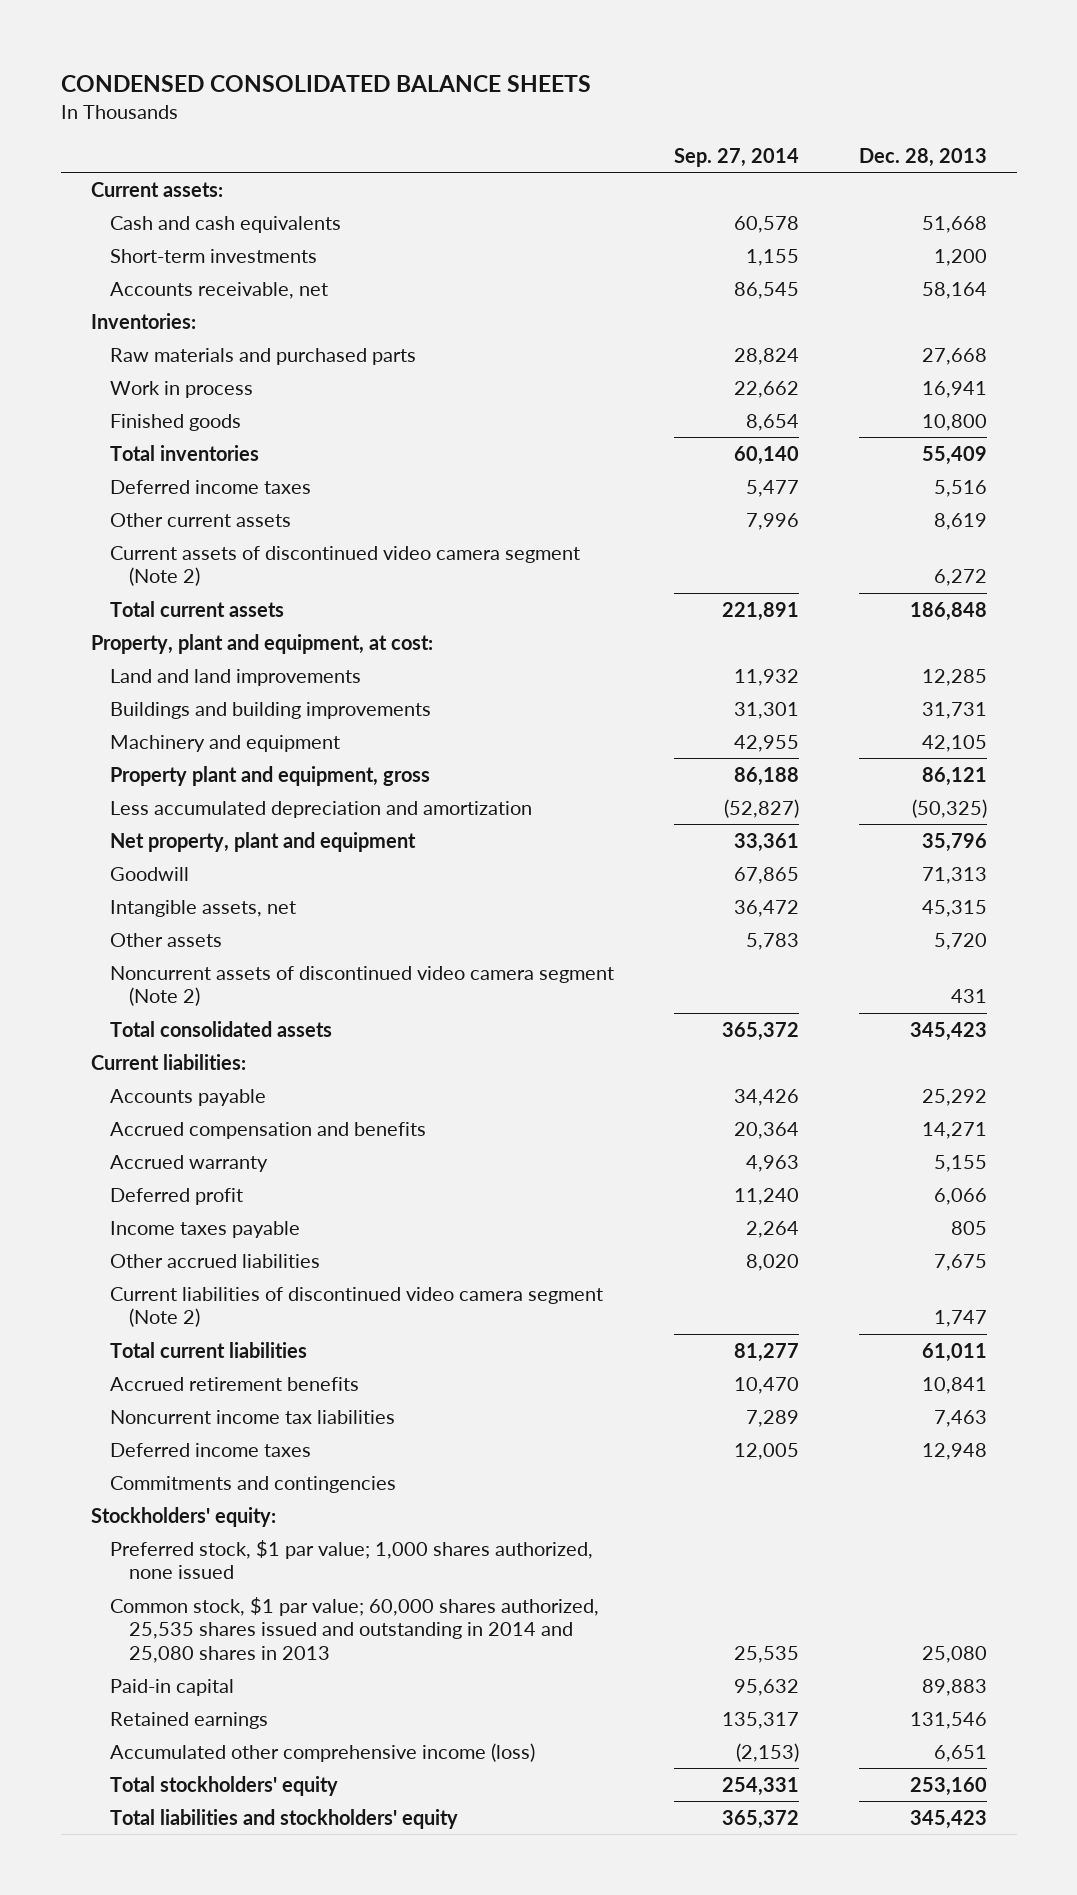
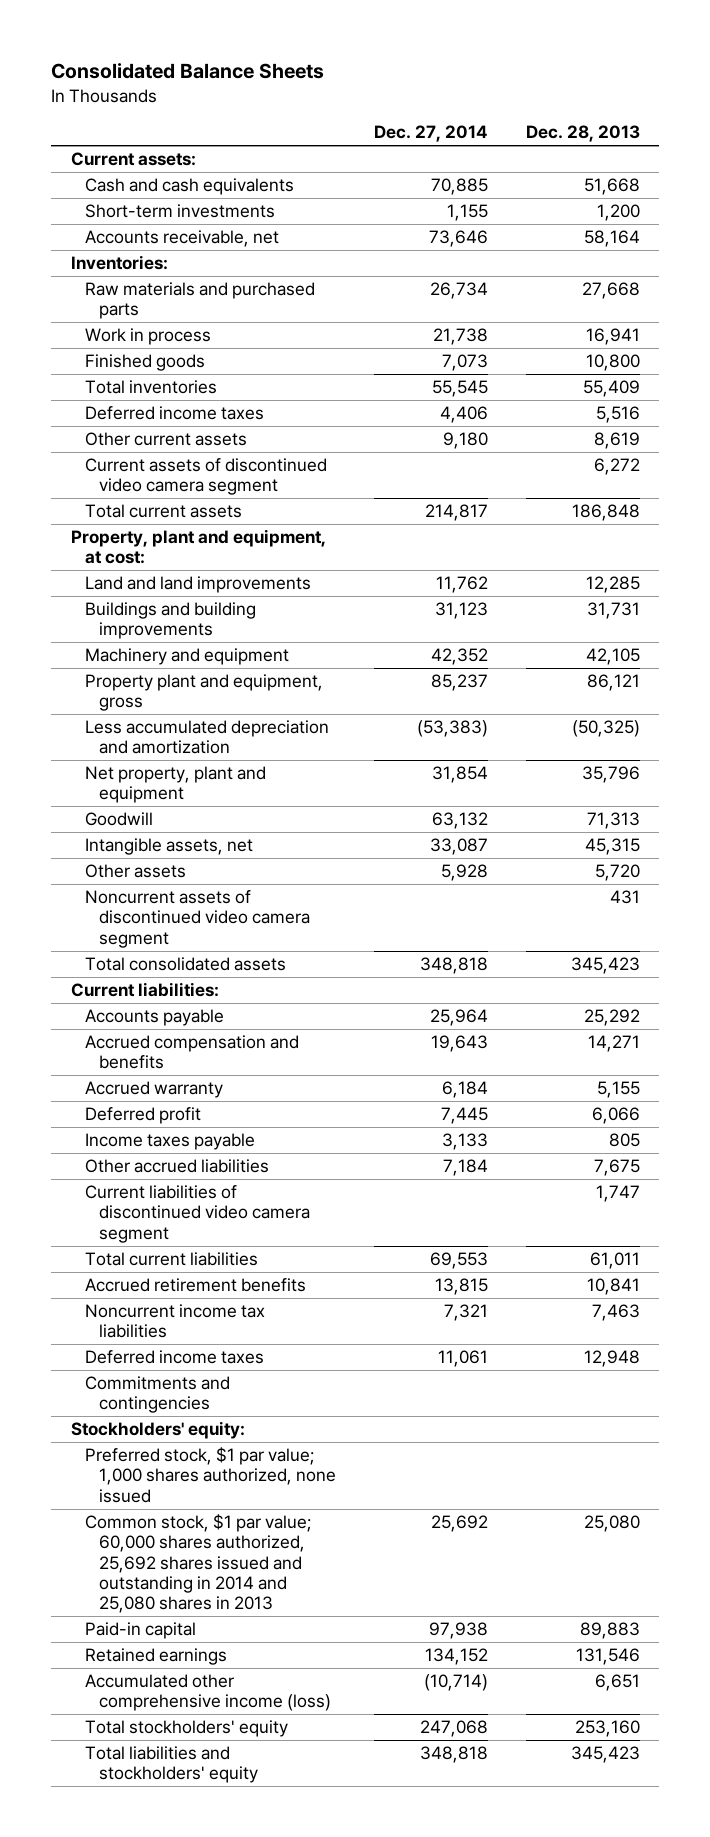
- CONDENSED CONSOLIDATED BALANCE SHEETS
+ Consolidated Balance Sheets
- | Sep. 27, 2014 | Dec. 28, 2013
+ | Dec. 27, 2014 | Dec. 28, 2013
- Current assets of discontinued video camera segment (Note 2) | | 6,272
+ Current assets of discontinued video camera segment | | 6,272
- Noncurrent assets of discontinued video camera segment (Note 2) | | 431
+ Noncurrent assets of discontinued video camera segment | | 431
- Current liabilities of discontinued video camera segment (Note 2) | | 1,747
+ Current liabilities of discontinued video camera segment | | 1,747
- Common stock, $1 par value; 60,000 shares authorized, 25,535 shares issued and outstanding in 2014 and 25,080 shares in 2013 | 25,535 | 25,080
+ Common stock, $1 par value; 60,000 shares authorized, 25,692 shares issued and outstanding in 2014 and 25,080 shares in 2013 | 25,692 | 25,080

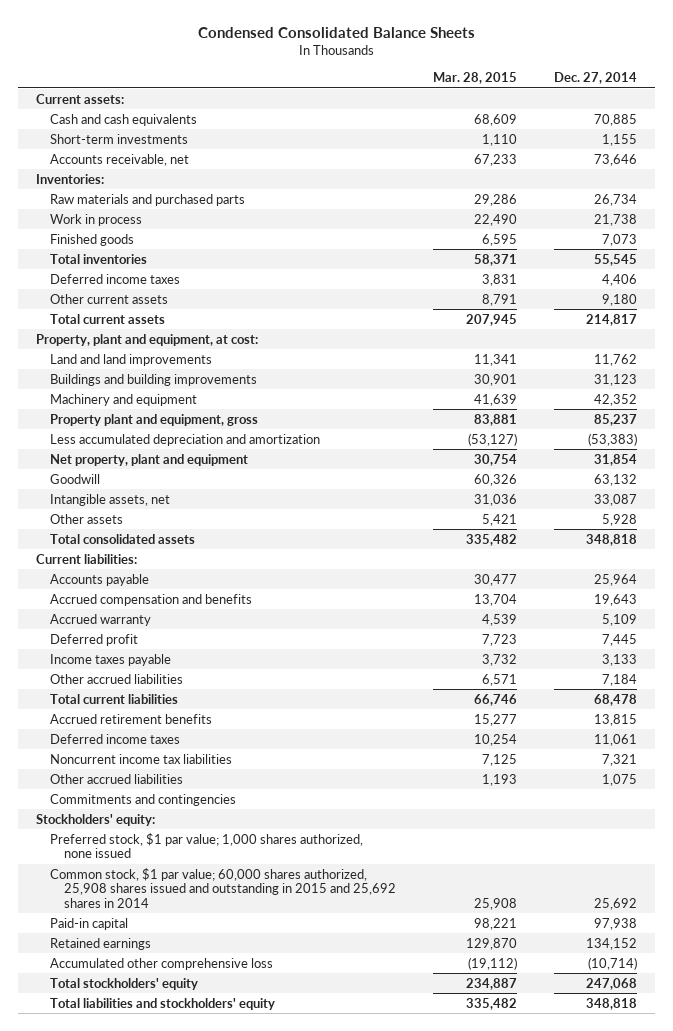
- Consolidated Balance Sheets
+ Condensed Consolidated Balance Sheets
- | Dec. 27, 2014 | Dec. 28, 2013
+ | Mar. 28, 2015 | Dec. 27, 2014
- Current assets of discontinued video camera segment | | 6,272
- Noncurrent assets of discontinued video camera segment | | 431
- Accrued warranty | 6,184 | 5,155
+ Accrued warranty | 4,539 | 5,109
- Current liabilities of discontinued video camera segment | | 1,747
- Total current liabilities | 69,553 | 61,011
+ Total current liabilities | 66,746 | 68,478
moved down: Noncurrent income tax liabilities | 7,125 | 7,321
+ Other accrued liabilities | 1,193 | 1,075
- Common stock, $1 par value; 60,000 shares authorized, 25,692 shares issued and outstanding in 2014 and 25,080 shares in 2013 | 25,692 | 25,080
+ Common stock, $1 par value; 60,000 shares authorized, 25,908 shares issued and outstanding in 2015 and 25,692 shares in 2014 | 25,908 | 25,692
- Accumulated other comprehensive income (loss) | (10,714) | 6,651
+ Accumulated other comprehensive loss | (19,112) | (10,714)

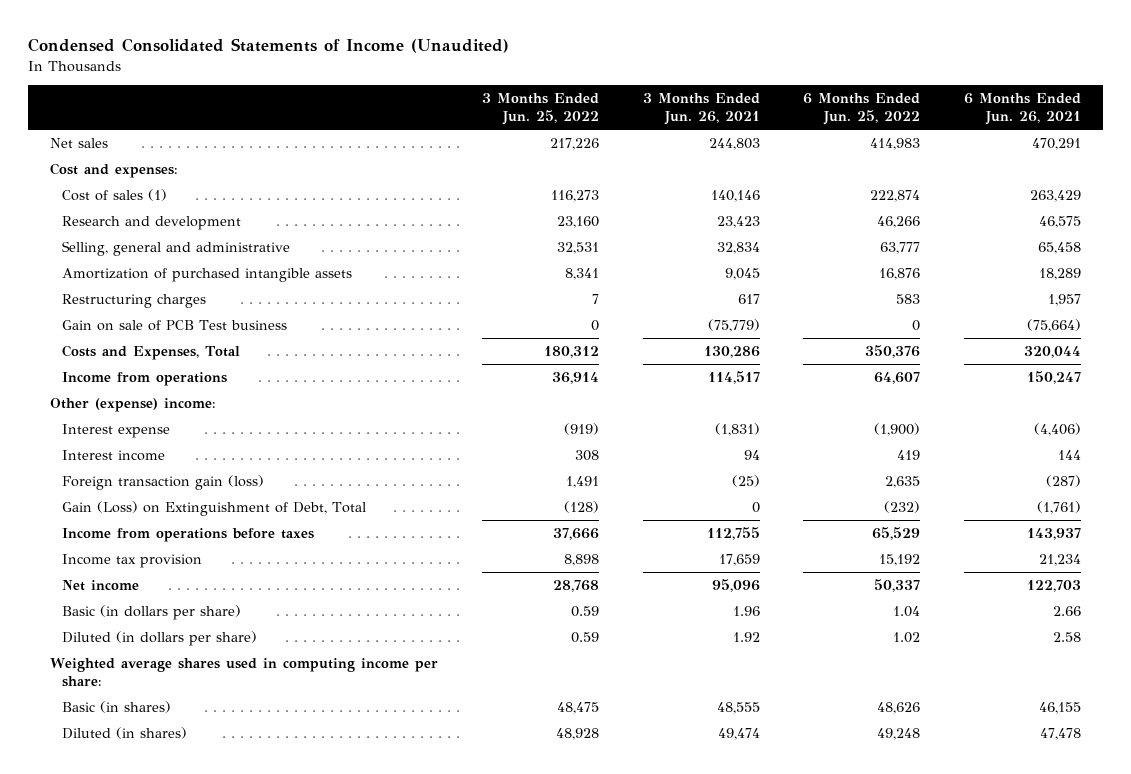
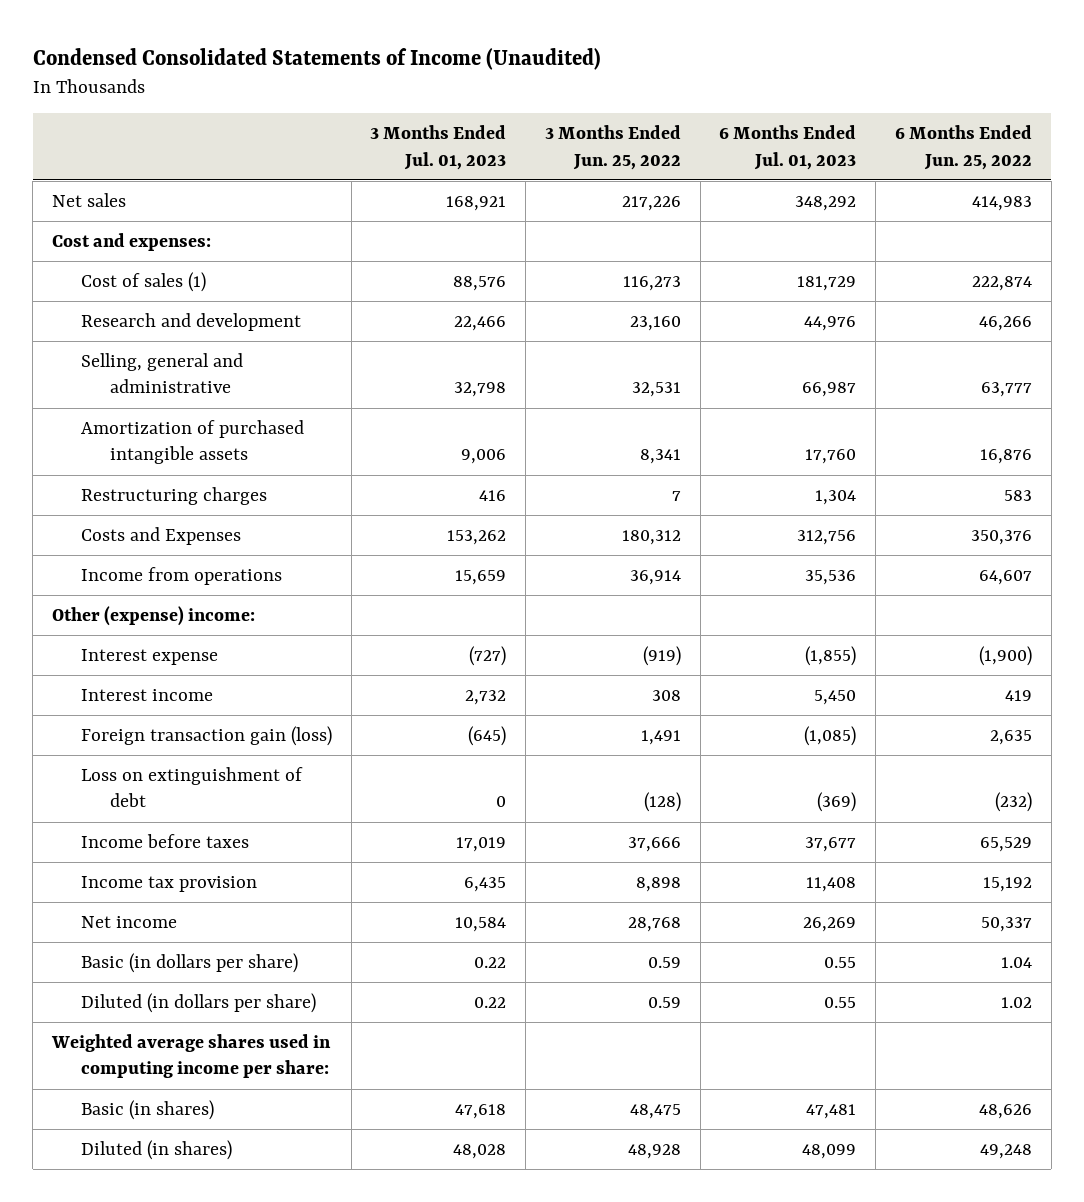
- | 3 Months Ended Jun. 25, 2022 | 3 Months Ended Jun. 26, 2021 | 6 Months Ended Jun. 25, 2022 | 6 Months Ended Jun. 26, 2021
+ | 3 Months Ended Jul. 01, 2023 | 3 Months Ended Jun. 25, 2022 | 6 Months Ended Jul. 01, 2023 | 6 Months Ended Jun. 25, 2022
- Gain on sale of PCB Test business | 0 | (75,779) | 0 | (75,664)
- Costs and Expenses, Total | 180,312 | 130,286 | 350,376 | 320,044
+ Costs and Expenses | 153,262 | 180,312 | 312,756 | 350,376
- Gain (Loss) on Extinguishment of Debt, Total | (128) | 0 | (232) | (1,761)
- Income from operations before taxes | 37,666 | 112,755 | 65,529 | 143,937
+ Loss on extinguishment of debt | 0 | (128) | (369) | (232)
+ Income before taxes | 17,019 | 37,666 | 37,677 | 65,529

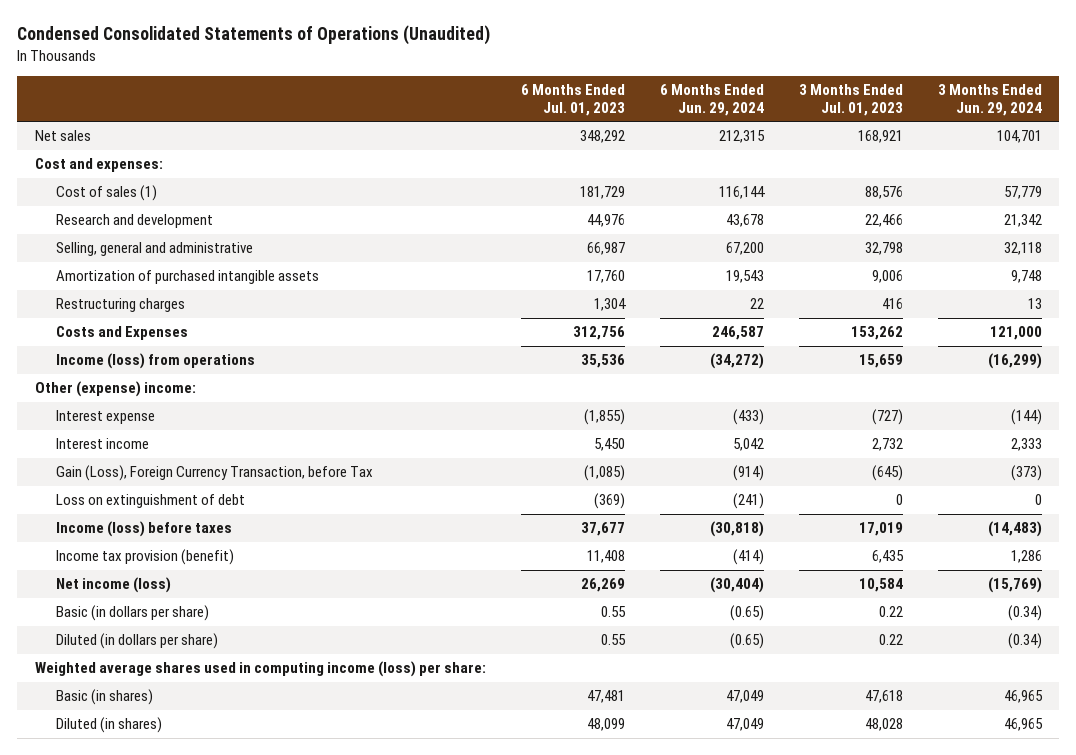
- Condensed Consolidated Statements of Income (Unaudited)
+ Condensed Consolidated Statements of Operations (Unaudited)
- | 3 Months Ended Jul. 01, 2023 | 3 Months Ended Jun. 25, 2022 | 6 Months Ended Jul. 01, 2023 | 6 Months Ended Jun. 25, 2022
+ | 6 Months Ended Jul. 01, 2023 | 6 Months Ended Jun. 29, 2024 | 3 Months Ended Jul. 01, 2023 | 3 Months Ended Jun. 29, 2024
- Income from operations | 15,659 | 36,914 | 35,536 | 64,607
+ Income (loss) from operations | 35,536 | (34,272) | 15,659 | (16,299)
- Foreign transaction gain (loss) | (645) | 1,491 | (1,085) | 2,635
+ Gain (Loss), Foreign Currency Transaction, before Tax | (1,085) | (914) | (645) | (373)
- Income before taxes | 17,019 | 37,666 | 37,677 | 65,529
- Income tax provision | 6,435 | 8,898 | 11,408 | 15,192
- Net income | 10,584 | 28,768 | 26,269 | 50,337
+ Income (loss) before taxes | 37,677 | (30,818) | 17,019 | (14,483)
+ Income tax provision (benefit) | 11,408 | (414) | 6,435 | 1,286
+ Net income (loss) | 26,269 | (30,404) | 10,584 | (15,769)
- Weighted average shares used in computing income per share:
+ Weighted average shares used in computing income (loss) per share:

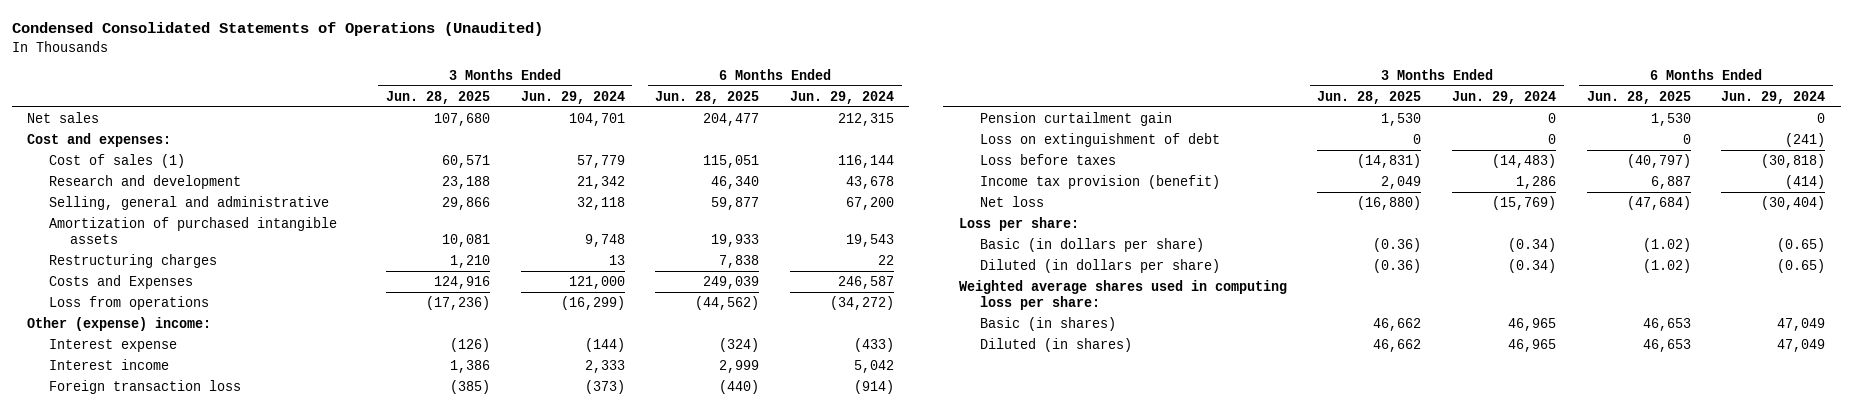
- | 6 Months Ended Jul. 01, 2023 | 6 Months Ended Jun. 29, 2024 | 3 Months Ended Jul. 01, 2023 | 3 Months Ended Jun. 29, 2024
+ | 3 Months Ended Jun. 28, 2025 | 3 Months Ended Jun. 29, 2024 | 6 Months Ended Jun. 28, 2025 | 6 Months Ended Jun. 29, 2024
- Income (loss) from operations | 35,536 | (34,272) | 15,659 | (16,299)
+ Loss from operations | (17,236) | (16,299) | (44,562) | (34,272)
- Gain (Loss), Foreign Currency Transaction, before Tax | (1,085) | (914) | (645) | (373)
+ Foreign transaction loss | (385) | (373) | (440) | (914)
+ Pension curtailment gain | 1,530 | 0 | 1,530 | 0
- Income (loss) before taxes | 37,677 | (30,818) | 17,019 | (14,483)
+ Loss before taxes | (14,831) | (14,483) | (40,797) | (30,818)
- Net income (loss) | 26,269 | (30,404) | 10,584 | (15,769)
+ Net loss | (16,880) | (15,769) | (47,684) | (30,404)
+ Loss per share:
- Weighted average shares used in computing income (loss) per share:
+ Weighted average shares used in computing loss per share:

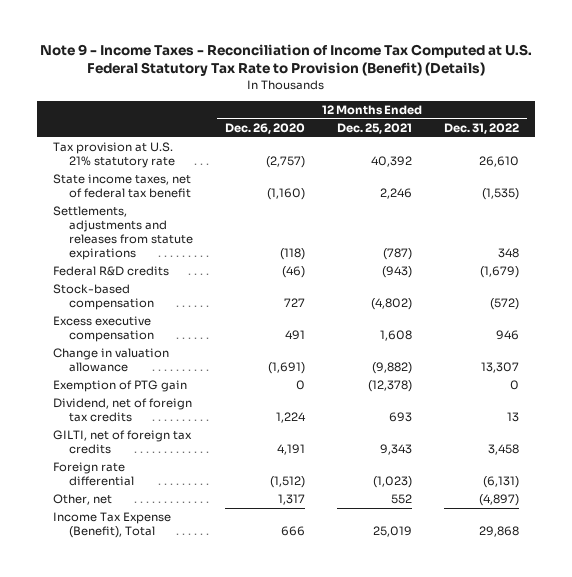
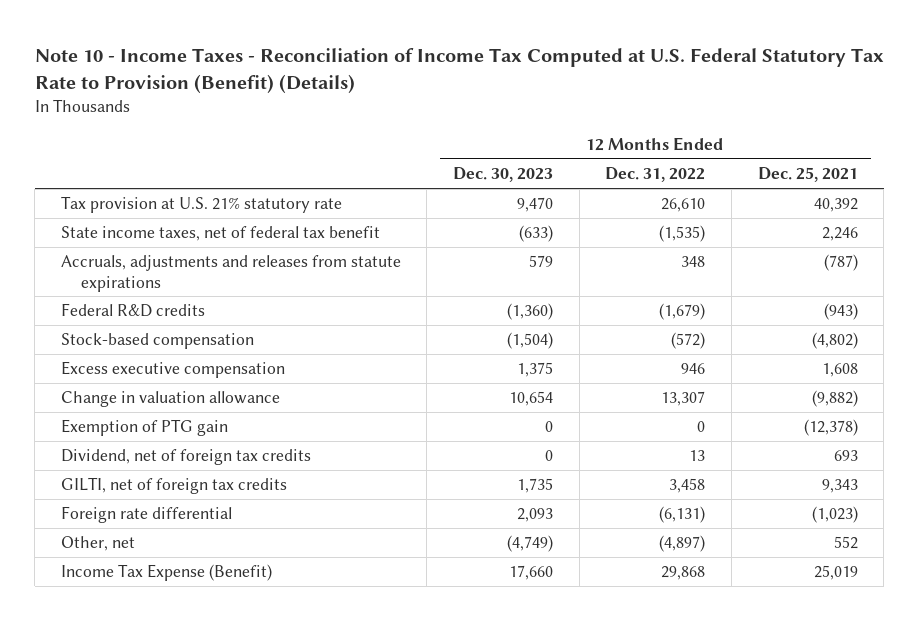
- Note 9 - Income Taxes - Reconciliation of Income Tax Computed at U.S. Federal Statutory Tax Rate to Provision (Benefit) (Details)
+ Note 10 - Income Taxes - Reconciliation of Income Tax Computed at U.S. Federal Statutory Tax Rate to Provision (Benefit) (Details)
- | 12 Months Ended Dec. 26, 2020 | 12 Months Ended Dec. 25, 2021 | 12 Months Ended Dec. 31, 2022
+ | 12 Months Ended Dec. 30, 2023 | 12 Months Ended Dec. 31, 2022 | 12 Months Ended Dec. 25, 2021
- Settlements, adjustments and releases from statute expirations | (118) | (787) | 348
+ Accruals, adjustments and releases from statute expirations | 579 | 348 | (787)
- Income Tax Expense (Benefit), Total | 666 | 25,019 | 29,868
+ Income Tax Expense (Benefit) | 17,660 | 29,868 | 25,019

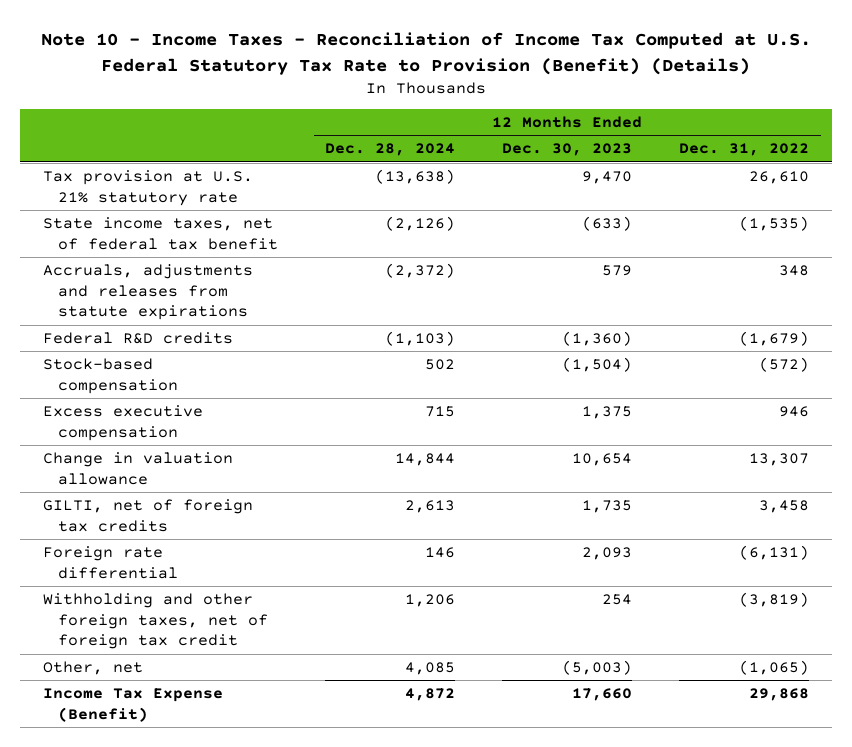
- | 12 Months Ended Dec. 30, 2023 | 12 Months Ended Dec. 31, 2022 | 12 Months Ended Dec. 25, 2021
+ | 12 Months Ended Dec. 28, 2024 | 12 Months Ended Dec. 30, 2023 | 12 Months Ended Dec. 31, 2022
- Exemption of PTG gain | 0 | 0 | (12,378)
- Dividend, net of foreign tax credits | 0 | 13 | 693
- Other, net | (4,749) | (4,897) | 552
+ Withholding and other foreign taxes, net of foreign tax credit | 1,206 | 254 | (3,819)
+ Other, net | 4,085 | (5,003) | (1,065)

